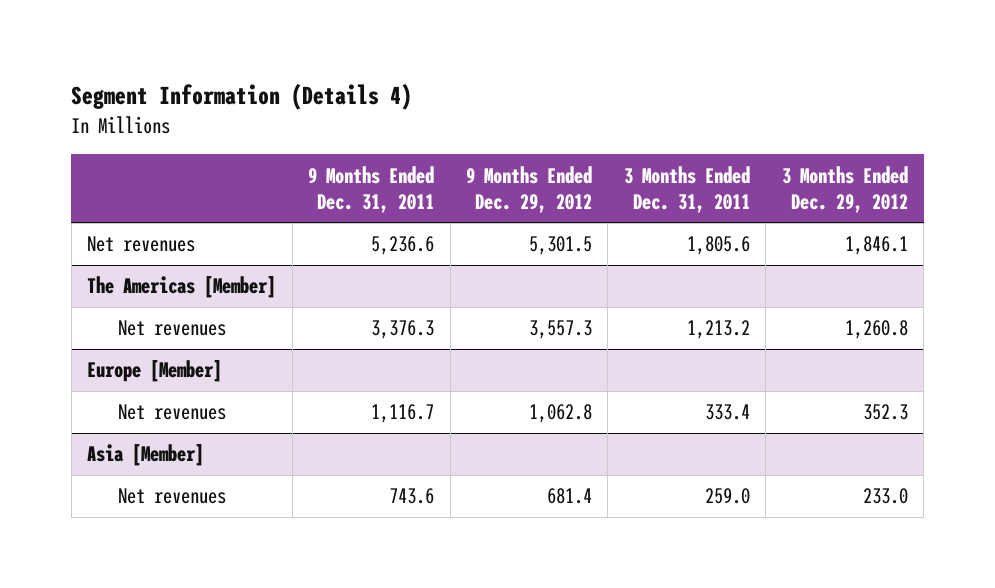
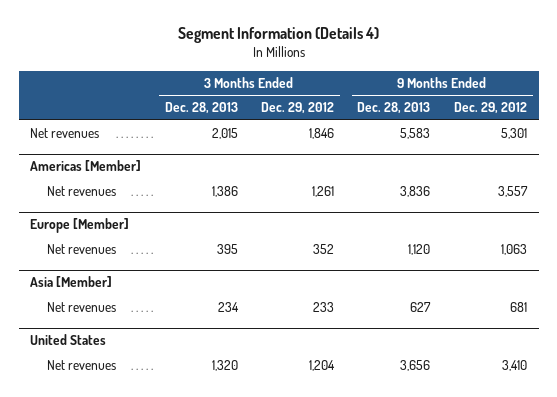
- | 9 Months Ended Dec. 31, 2011 | 9 Months Ended Dec. 29, 2012 | 3 Months Ended Dec. 31, 2011 | 3 Months Ended Dec. 29, 2012
+ | 3 Months Ended Dec. 28, 2013 | 3 Months Ended Dec. 29, 2012 | 9 Months Ended Dec. 28, 2013 | 9 Months Ended Dec. 29, 2012
- Net revenues | 5,236.6 | 5,301.5 | 1,805.6 | 1,846.1
- The Americas [Member]
- Net revenues | 3,376.3 | 3,557.3 | 1,213.2 | 1,260.8
+ Net revenues | 2,015 | 1,846 | 5,583 | 5,301
+ Americas [Member]
+ Net revenues | 1,386 | 1,261 | 3,836 | 3,557
@ Europe [Member]
- Net revenues | 1,116.7 | 1,062.8 | 333.4 | 352.3
+ Net revenues | 395 | 352 | 1,120 | 1,063
@ Asia [Member]
- Net revenues | 743.6 | 681.4 | 259.0 | 233.0
+ Net revenues | 234 | 233 | 627 | 681
+ United States
+ Net revenues | 1,320 | 1,204 | 3,656 | 3,410

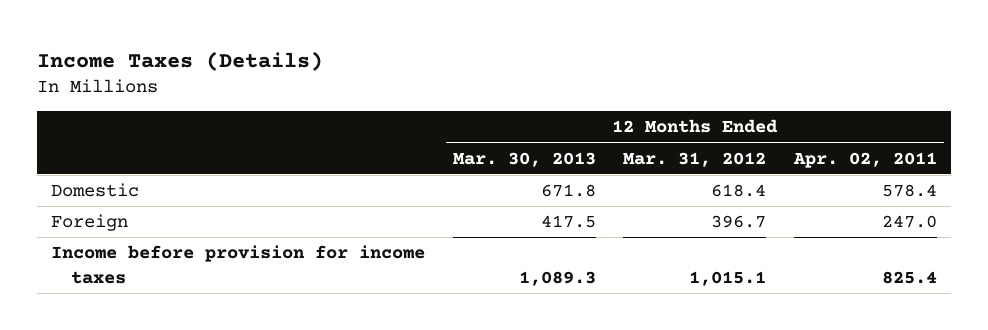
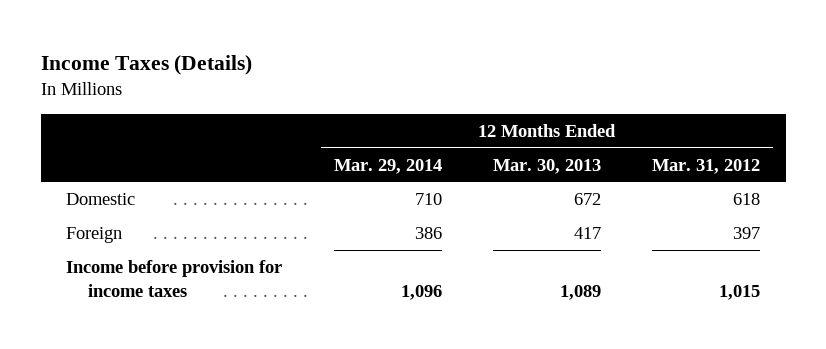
- | 12 Months Ended Mar. 30, 2013 | 12 Months Ended Mar. 31, 2012 | 12 Months Ended Apr. 02, 2011
+ | 12 Months Ended Mar. 29, 2014 | 12 Months Ended Mar. 30, 2013 | 12 Months Ended Mar. 31, 2012
- Domestic | 671.8 | 618.4 | 578.4
- Foreign | 417.5 | 396.7 | 247.0
- Income before provision for income taxes | 1,089.3 | 1,015.1 | 825.4
+ Domestic | 710 | 672 | 618
+ Foreign | 386 | 417 | 397
+ Income before provision for income taxes | 1,096 | 1,089 | 1,015

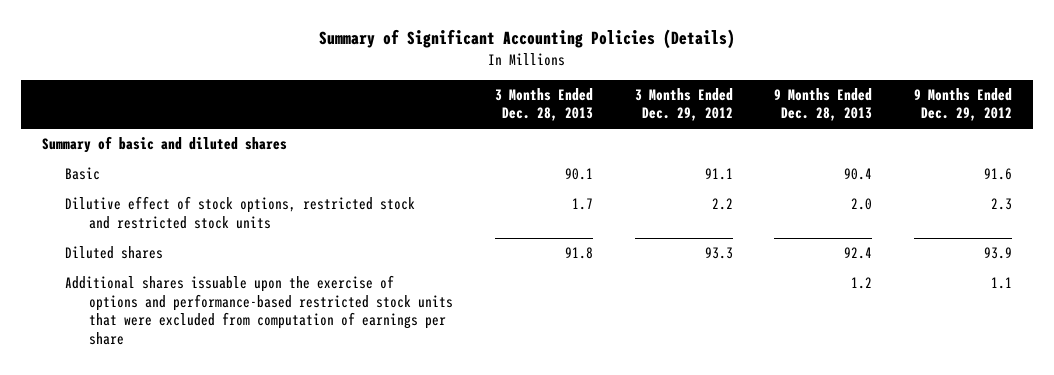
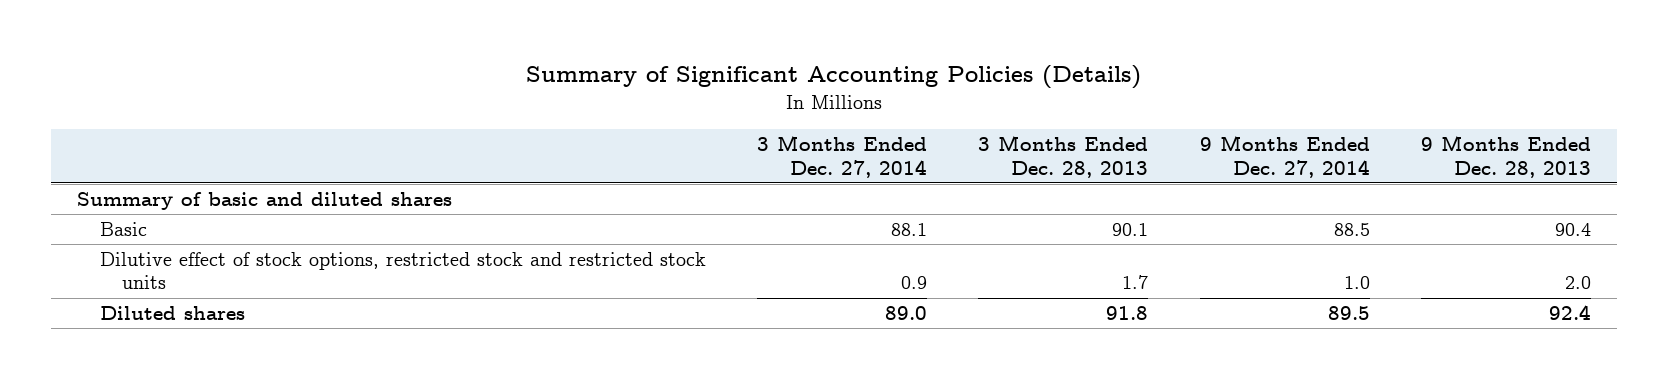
- | 3 Months Ended Dec. 28, 2013 | 3 Months Ended Dec. 29, 2012 | 9 Months Ended Dec. 28, 2013 | 9 Months Ended Dec. 29, 2012
+ | 3 Months Ended Dec. 27, 2014 | 3 Months Ended Dec. 28, 2013 | 9 Months Ended Dec. 27, 2014 | 9 Months Ended Dec. 28, 2013
- Additional shares issuable upon the exercise of options and performance-based restricted stock units that were excluded from computation of earnings per share | | | 1.2 | 1.1

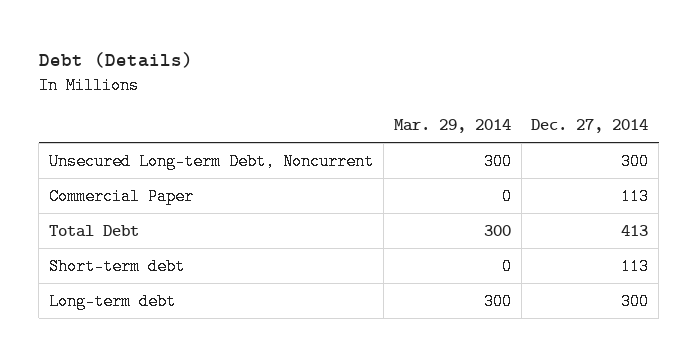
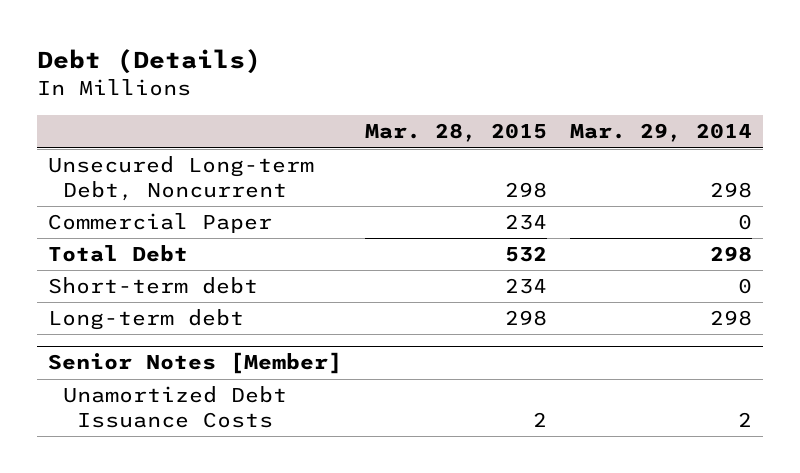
- | Mar. 29, 2014 | Dec. 27, 2014
+ | Mar. 28, 2015 | Mar. 29, 2014
- Unsecured Long-term Debt, Noncurrent | 300 | 300
+ Unsecured Long-term Debt, Noncurrent | 298 | 298
- Total Debt | 300 | 413
+ Total Debt | 532 | 298
- Long-term debt | 300 | 300
+ Long-term debt | 298 | 298
+ Senior Notes [Member]
+ Unamortized Debt Issuance Costs | 2 | 2

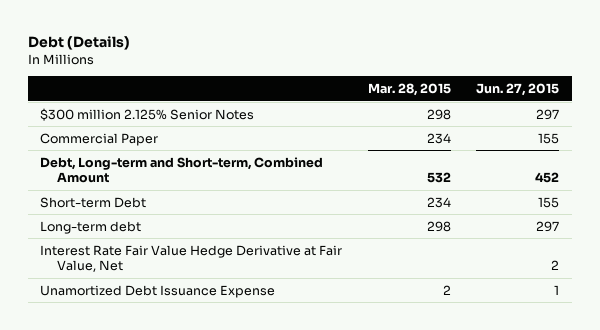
- | Mar. 28, 2015 | Mar. 29, 2014
+ | Mar. 28, 2015 | Jun. 27, 2015
- Unsecured Long-term Debt, Noncurrent | 298 | 298
+ $300 million 2.125% Senior Notes | 298 | 297
- Total Debt | 532 | 298
- Short-term debt | 234 | 0
+ Debt, Long-term and Short-term, Combined Amount | 532 | 452
+ Short-term Debt | 234 | 155
- Senior Notes [Member]
- Unamortized Debt Issuance Costs | 2 | 2
+ Interest Rate Fair Value Hedge Derivative at Fair Value, Net | | 2
+ Unamortized Debt Issuance Expense | 2 | 1

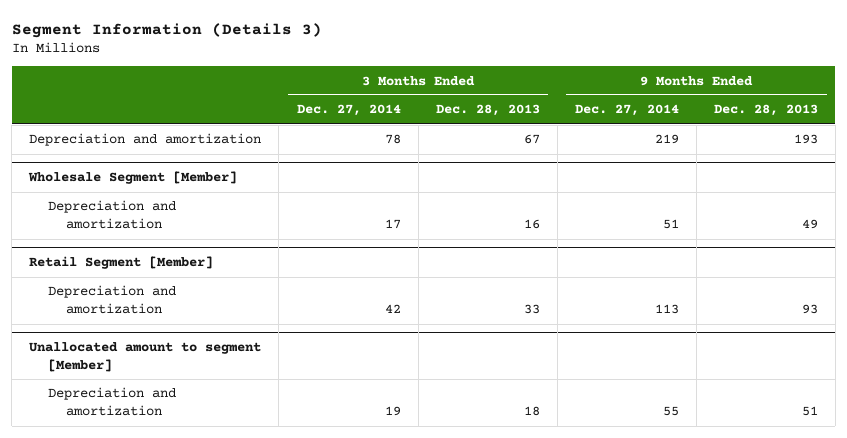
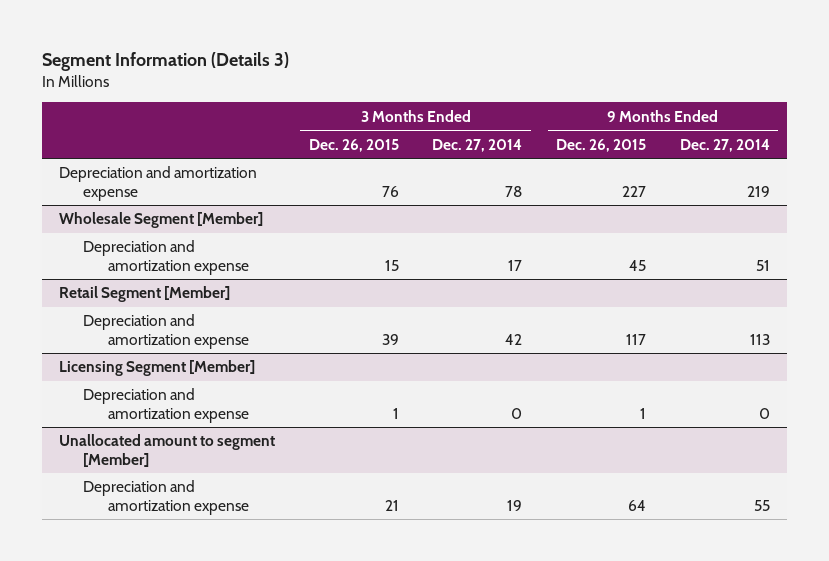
- | 3 Months Ended Dec. 27, 2014 | 3 Months Ended Dec. 28, 2013 | 9 Months Ended Dec. 27, 2014 | 9 Months Ended Dec. 28, 2013
+ | 3 Months Ended Dec. 26, 2015 | 3 Months Ended Dec. 27, 2014 | 9 Months Ended Dec. 26, 2015 | 9 Months Ended Dec. 27, 2014
- Depreciation and amortization | 78 | 67 | 219 | 193
+ Depreciation and amortization expense | 76 | 78 | 227 | 219
@ Wholesale Segment [Member]
- Depreciation and amortization | 17 | 16 | 51 | 49
+ Depreciation and amortization expense | 15 | 17 | 45 | 51
@ Retail Segment [Member]
- Depreciation and amortization | 42 | 33 | 113 | 93
+ Depreciation and amortization expense | 39 | 42 | 117 | 113
+ Licensing Segment [Member]
+ Depreciation and amortization expense | 1 | 0 | 1 | 0
@ Unallocated amount to segment [Member]
- Depreciation and amortization | 19 | 18 | 55 | 51
+ Depreciation and amortization expense | 21 | 19 | 64 | 55

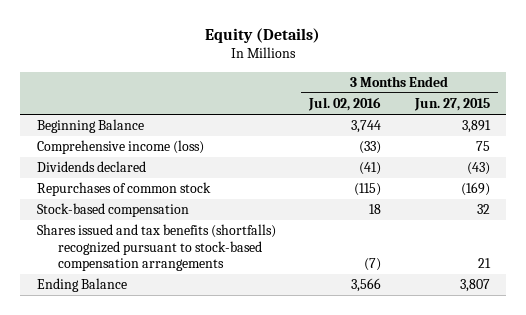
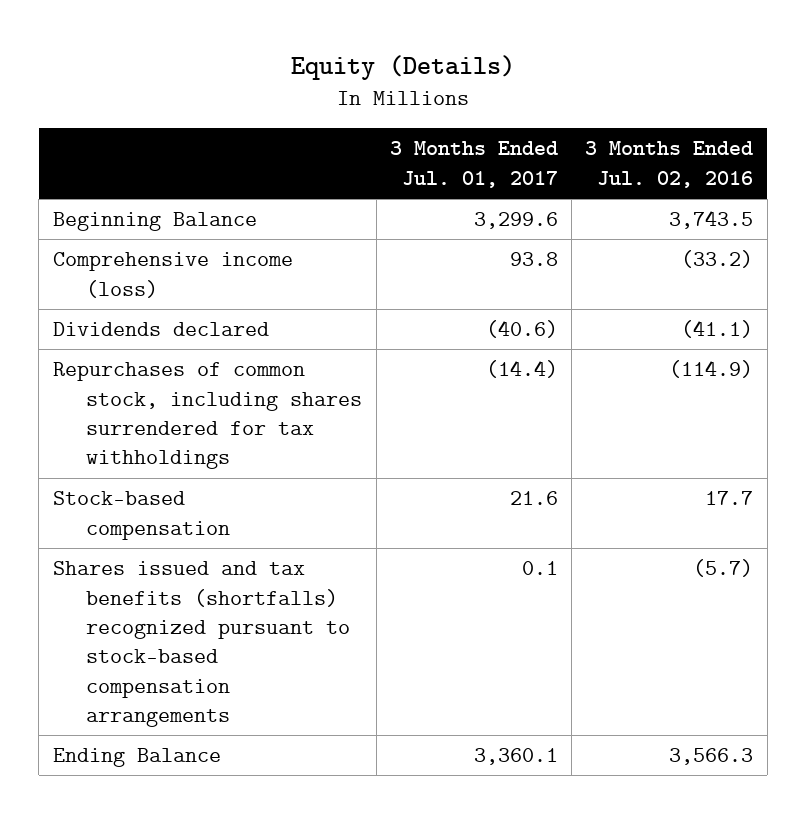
- | 3 Months Ended Jul. 02, 2016 | 3 Months Ended Jun. 27, 2015
+ | 3 Months Ended Jul. 01, 2017 | 3 Months Ended Jul. 02, 2016
- Beginning Balance | 3,744 | 3,891
- Comprehensive income (loss) | (33) | 75
- Dividends declared | (41) | (43)
- Repurchases of common stock | (115) | (169)
- Stock-based compensation | 18 | 32
- Shares issued and tax benefits (shortfalls) recognized pursuant to stock-based compensation arrangements | (7) | 21
- Ending Balance | 3,566 | 3,807
+ Beginning Balance | 3,299.6 | 3,743.5
+ Comprehensive income (loss) | 93.8 | (33.2)
+ Dividends declared | (40.6) | (41.1)
+ Repurchases of common stock, including shares surrendered for tax withholdings | (14.4) | (114.9)
+ Stock-based compensation | 21.6 | 17.7
+ Shares issued and tax benefits (shortfalls) recognized pursuant to stock-based compensation arrangements | 0.1 | (5.7)
+ Ending Balance | 3,360.1 | 3,566.3

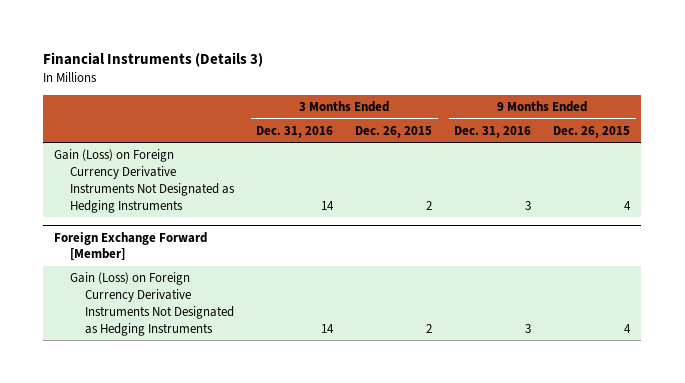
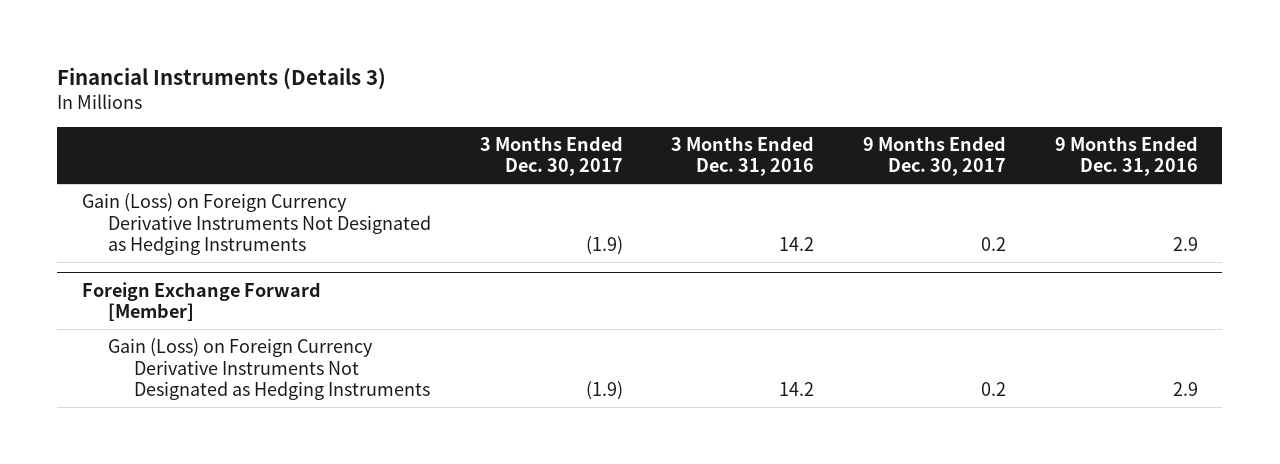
- | 3 Months Ended Dec. 31, 2016 | 3 Months Ended Dec. 26, 2015 | 9 Months Ended Dec. 31, 2016 | 9 Months Ended Dec. 26, 2015
+ | 3 Months Ended Dec. 30, 2017 | 3 Months Ended Dec. 31, 2016 | 9 Months Ended Dec. 30, 2017 | 9 Months Ended Dec. 31, 2016
- Gain (Loss) on Foreign Currency Derivative Instruments Not Designated as Hedging Instruments | 14 | 2 | 3 | 4
+ Gain (Loss) on Foreign Currency Derivative Instruments Not Designated as Hedging Instruments | (1.9) | 14.2 | 0.2 | 2.9
@ Foreign Exchange Forward [Member]
- Gain (Loss) on Foreign Currency Derivative Instruments Not Designated as Hedging Instruments | 14 | 2 | 3 | 4
+ Gain (Loss) on Foreign Currency Derivative Instruments Not Designated as Hedging Instruments | (1.9) | 14.2 | 0.2 | 2.9

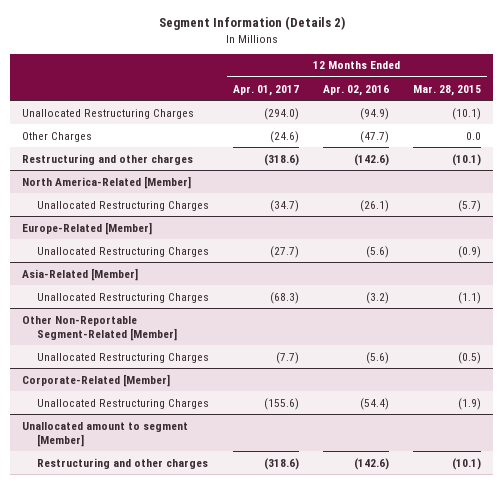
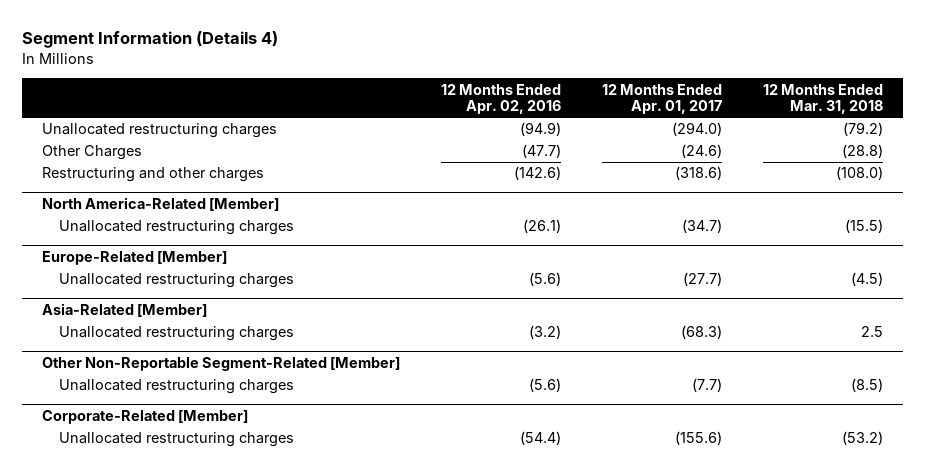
- Segment Information (Details 2)
+ Segment Information (Details 4)
- | 12 Months Ended Apr. 01, 2017 | 12 Months Ended Apr. 02, 2016 | 12 Months Ended Mar. 28, 2015
+ | 12 Months Ended Apr. 02, 2016 | 12 Months Ended Apr. 01, 2017 | 12 Months Ended Mar. 31, 2018
- Unallocated Restructuring Charges | (294.0) | (94.9) | (10.1)
+ Unallocated restructuring charges | (94.9) | (294.0) | (79.2)
@ North America-Related [Member]
- Unallocated Restructuring Charges | (34.7) | (26.1) | (5.7)
+ Unallocated restructuring charges | (26.1) | (34.7) | (15.5)
@ Europe-Related [Member]
- Unallocated Restructuring Charges | (27.7) | (5.6) | (0.9)
+ Unallocated restructuring charges | (5.6) | (27.7) | (4.5)
@ Asia-Related [Member]
- Unallocated Restructuring Charges | (68.3) | (3.2) | (1.1)
+ Unallocated restructuring charges | (3.2) | (68.3) | 2.5
@ Other Non-Reportable Segment-Related [Member]
- Unallocated Restructuring Charges | (7.7) | (5.6) | (0.5)
+ Unallocated restructuring charges | (5.6) | (7.7) | (8.5)
@ Corporate-Related [Member]
- Unallocated Restructuring Charges | (155.6) | (54.4) | (1.9)
- Unallocated amount to segment [Member]
- Restructuring and other charges | (318.6) | (142.6) | (10.1)
@ Corporate-Related [Member]
+ Unallocated restructuring charges | (54.4) | (155.6) | (53.2)

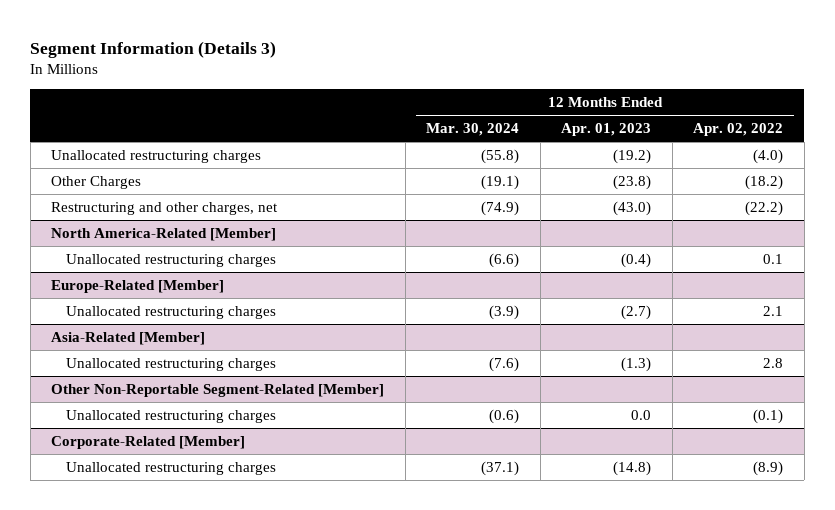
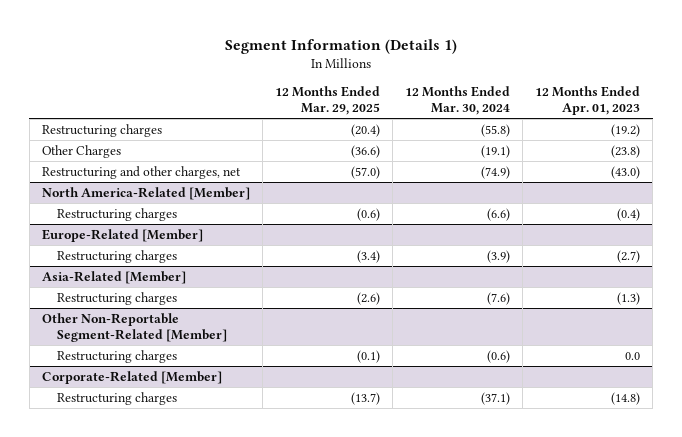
- Segment Information (Details 3)
+ Segment Information (Details 1)
- | 12 Months Ended Mar. 30, 2024 | 12 Months Ended Apr. 01, 2023 | 12 Months Ended Apr. 02, 2022
+ | 12 Months Ended Mar. 29, 2025 | 12 Months Ended Mar. 30, 2024 | 12 Months Ended Apr. 01, 2023
- Unallocated restructuring charges | (55.8) | (19.2) | (4.0)
+ Restructuring charges | (20.4) | (55.8) | (19.2)
@ North America-Related [Member]
- Unallocated restructuring charges | (6.6) | (0.4) | 0.1
+ Restructuring charges | (0.6) | (6.6) | (0.4)
@ Europe-Related [Member]
- Unallocated restructuring charges | (3.9) | (2.7) | 2.1
+ Restructuring charges | (3.4) | (3.9) | (2.7)
@ Asia-Related [Member]
- Unallocated restructuring charges | (7.6) | (1.3) | 2.8
+ Restructuring charges | (2.6) | (7.6) | (1.3)
@ Other Non-Reportable Segment-Related [Member]
- Unallocated restructuring charges | (0.6) | 0.0 | (0.1)
+ Restructuring charges | (0.1) | (0.6) | 0.0
@ Corporate-Related [Member]
- Unallocated restructuring charges | (37.1) | (14.8) | (8.9)
+ Restructuring charges | (13.7) | (37.1) | (14.8)

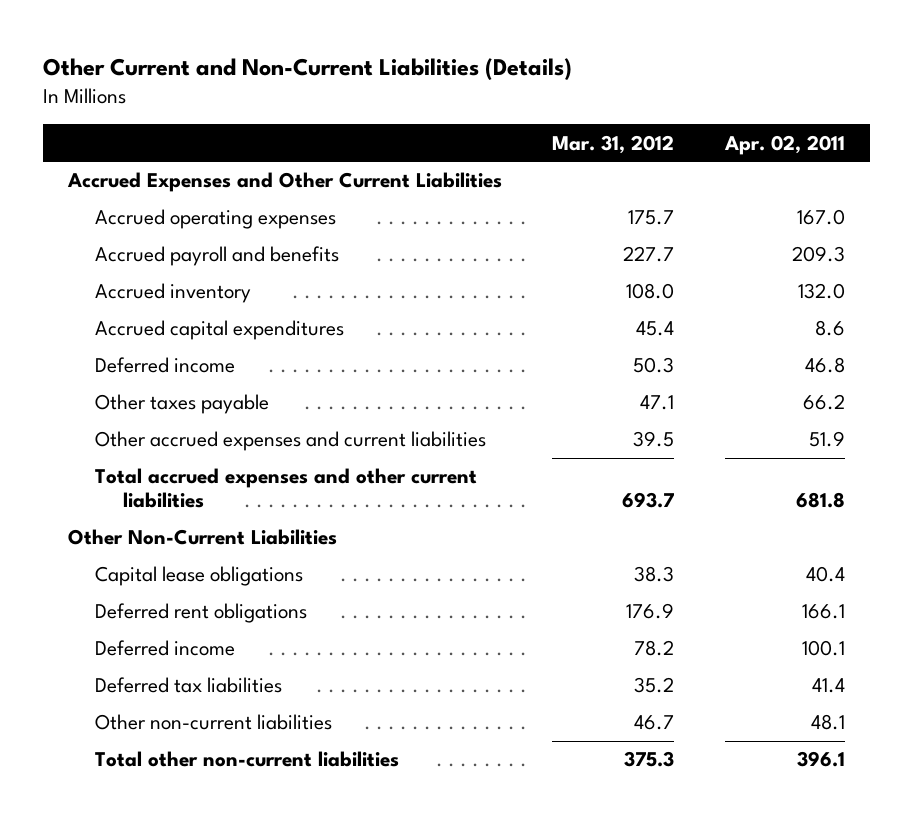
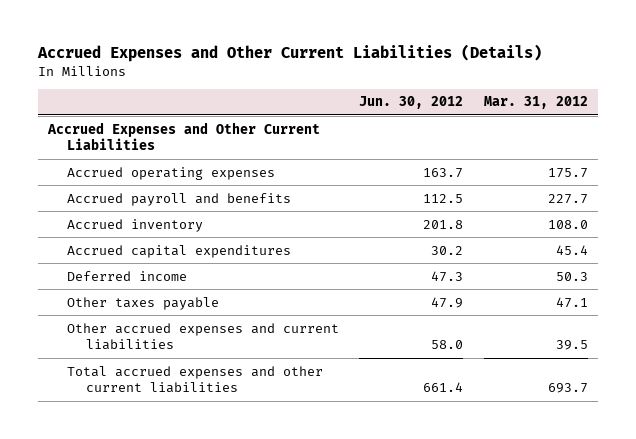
- Other Current and Non-Current Liabilities (Details)
+ Accrued Expenses and Other Current Liabilities (Details)
- | Mar. 31, 2012 | Apr. 02, 2011
+ | Jun. 30, 2012 | Mar. 31, 2012
- Other Non-Current Liabilities
- Capital lease obligations | 38.3 | 40.4
- Deferred rent obligations | 176.9 | 166.1
- Deferred income | 78.2 | 100.1
- Deferred tax liabilities | 35.2 | 41.4
- Other non-current liabilities | 46.7 | 48.1
- Total other non-current liabilities | 375.3 | 396.1

